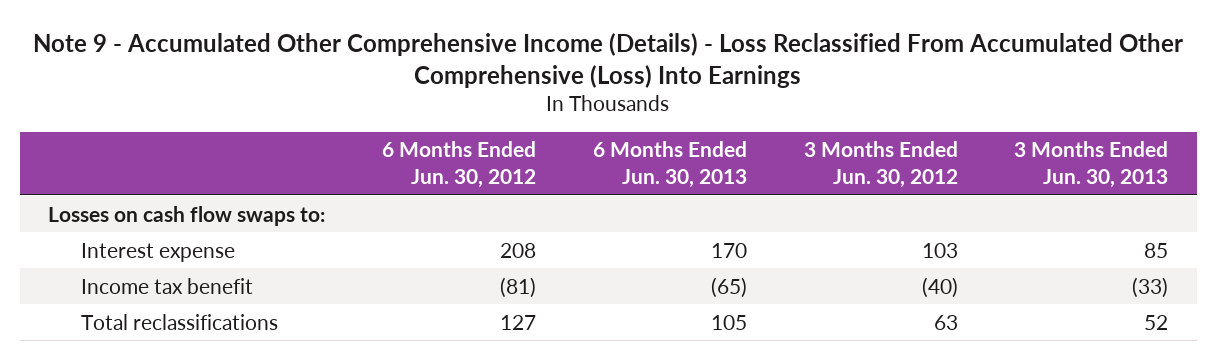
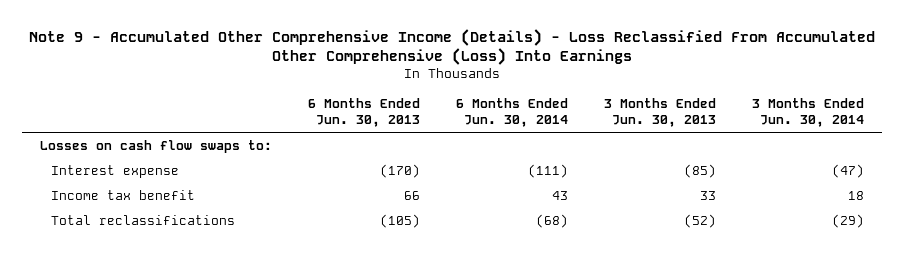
- | 6 Months Ended Jun. 30, 2012 | 6 Months Ended Jun. 30, 2013 | 3 Months Ended Jun. 30, 2012 | 3 Months Ended Jun. 30, 2013
+ | 6 Months Ended Jun. 30, 2013 | 6 Months Ended Jun. 30, 2014 | 3 Months Ended Jun. 30, 2013 | 3 Months Ended Jun. 30, 2014
- Interest expense | 208 | 170 | 103 | 85
- Income tax benefit | (81) | (65) | (40) | (33)
- Total reclassifications | 127 | 105 | 63 | 52
+ Interest expense | (170) | (111) | (85) | (47)
+ Income tax benefit | 66 | 43 | 33 | 18
+ Total reclassifications | (105) | (68) | (52) | (29)

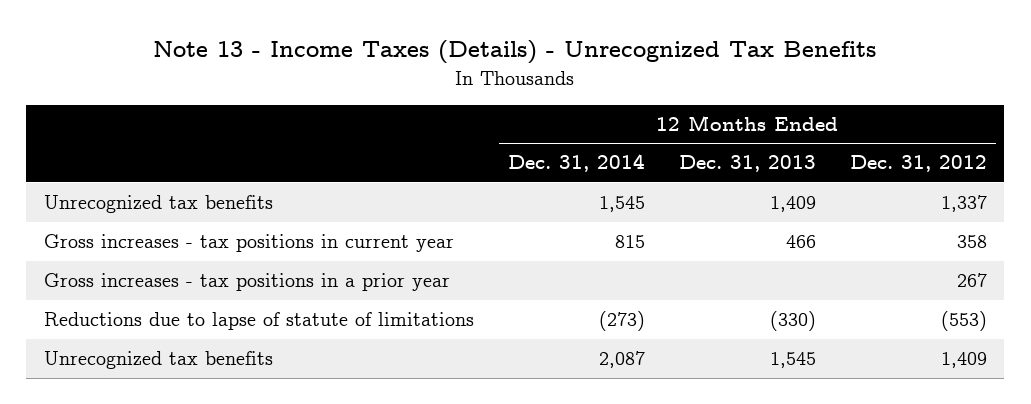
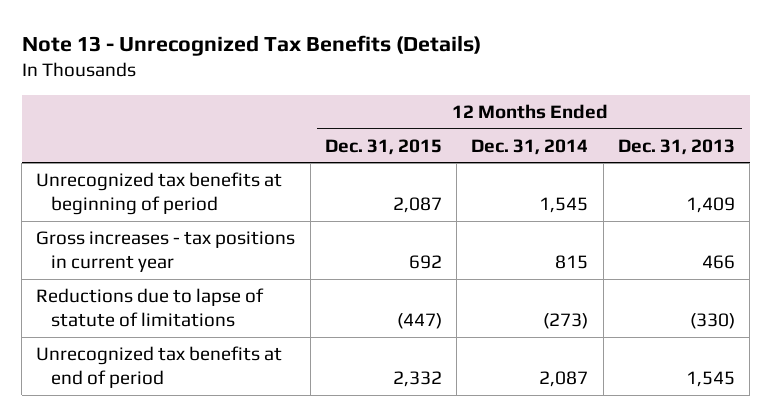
- Note 13 - Income Taxes (Details) - Unrecognized Tax Benefits
+ Note 13 - Unrecognized Tax Benefits (Details)
- | 12 Months Ended Dec. 31, 2014 | 12 Months Ended Dec. 31, 2013 | 12 Months Ended Dec. 31, 2012
+ | 12 Months Ended Dec. 31, 2015 | 12 Months Ended Dec. 31, 2014 | 12 Months Ended Dec. 31, 2013
- Unrecognized tax benefits | 1,545 | 1,409 | 1,337
+ Unrecognized tax benefits at beginning of period | 2,087 | 1,545 | 1,409
- Gross increases - tax positions in a prior year | | | 267
- Unrecognized tax benefits | 2,087 | 1,545 | 1,409
+ Unrecognized tax benefits at end of period | 2,332 | 2,087 | 1,545

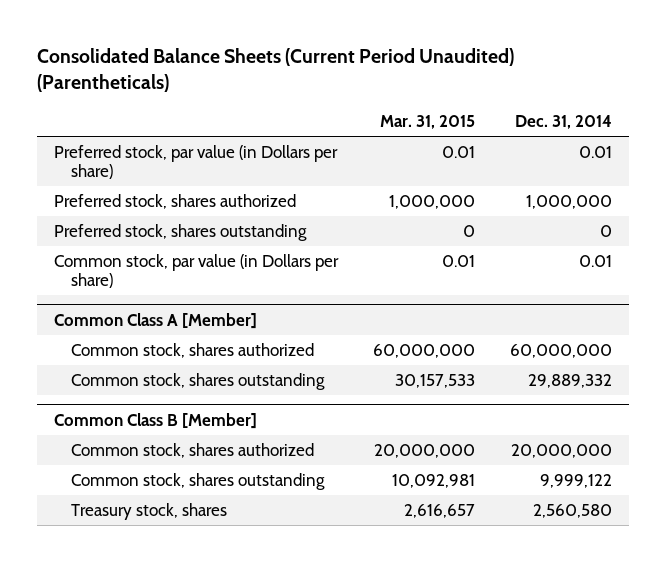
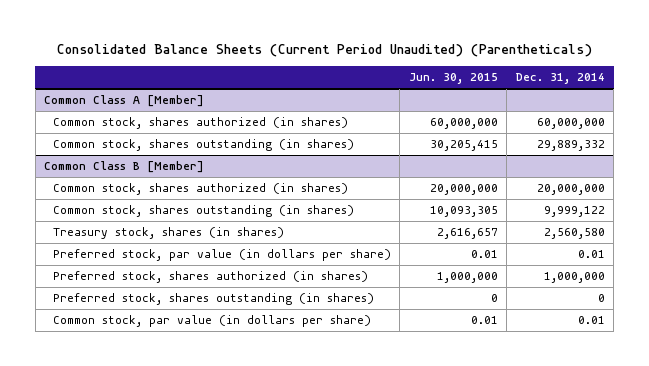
- | Mar. 31, 2015 | Dec. 31, 2014
+ | Jun. 30, 2015 | Dec. 31, 2014
- Preferred stock, par value (in Dollars per share) | 0.01 | 0.01
- Preferred stock, shares authorized | 1,000,000 | 1,000,000
- Preferred stock, shares outstanding | 0 | 0
- Common stock, par value (in Dollars per share) | 0.01 | 0.01
@ Common Class A [Member]
- Common stock, shares authorized | 60,000,000 | 60,000,000
- Common stock, shares outstanding | 30,157,533 | 29,889,332
+ Common stock, shares authorized (in shares) | 60,000,000 | 60,000,000
+ Common stock, shares outstanding (in shares) | 30,205,415 | 29,889,332
@ Common Class B [Member]
- Common stock, shares authorized | 20,000,000 | 20,000,000
- Common stock, shares outstanding | 10,092,981 | 9,999,122
- Treasury stock, shares | 2,616,657 | 2,560,580
+ Common stock, shares authorized (in shares) | 20,000,000 | 20,000,000
+ Common stock, shares outstanding (in shares) | 10,093,305 | 9,999,122
+ Treasury stock, shares (in shares) | 2,616,657 | 2,560,580
+ Preferred stock, par value (in dollars per share) | 0.01 | 0.01
+ Preferred stock, shares authorized (in shares) | 1,000,000 | 1,000,000
+ Preferred stock, shares outstanding (in shares) | 0 | 0
+ Common stock, par value (in dollars per share) | 0.01 | 0.01

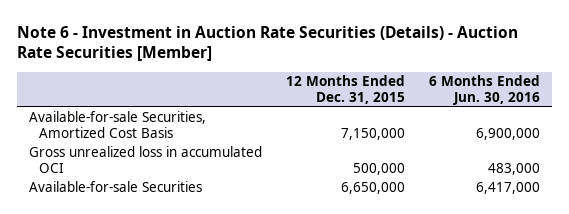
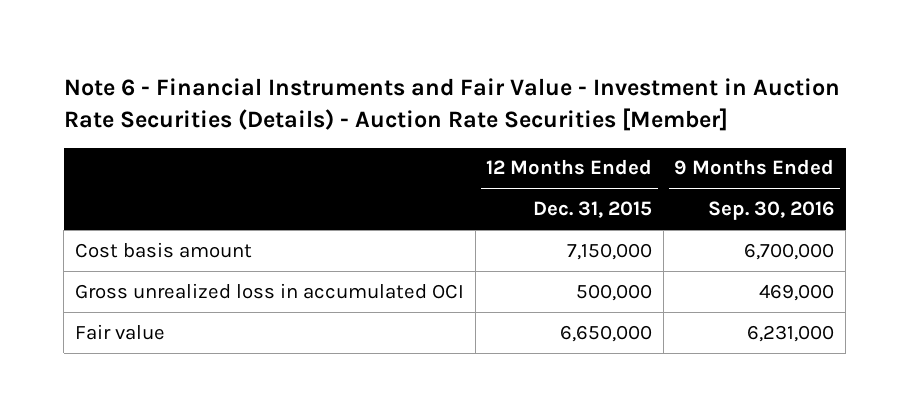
- Note 6 - Investment in Auction Rate Securities (Details) - Auction Rate Securities [Member]
+ Note 6 - Financial Instruments and Fair Value - Investment in Auction Rate Securities (Details) - Auction Rate Securities [Member]
- | 12 Months Ended Dec. 31, 2015 | 6 Months Ended Jun. 30, 2016
+ | 12 Months Ended Dec. 31, 2015 | 9 Months Ended Sep. 30, 2016
- Available-for-sale Securities, Amortized Cost Basis | 7,150,000 | 6,900,000
+ Cost basis amount | 7,150,000 | 6,700,000
- Available-for-sale Securities | 6,650,000 | 6,417,000
+ Fair value | 6,650,000 | 6,231,000

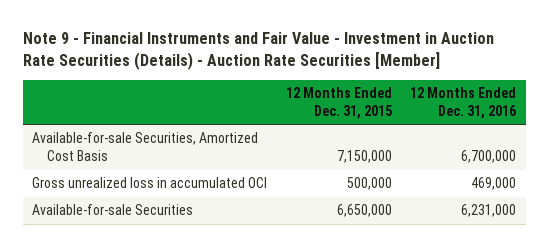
- Note 6 - Financial Instruments and Fair Value - Investment in Auction Rate Securities (Details) - Auction Rate Securities [Member]
+ Note 9 - Financial Instruments and Fair Value - Investment in Auction Rate Securities (Details) - Auction Rate Securities [Member]
- | 12 Months Ended Dec. 31, 2015 | 9 Months Ended Sep. 30, 2016
+ | 12 Months Ended Dec. 31, 2015 | 12 Months Ended Dec. 31, 2016
- Cost basis amount | 7,150,000 | 6,700,000
+ Available-for-sale Securities, Amortized Cost Basis | 7,150,000 | 6,700,000
- Fair value | 6,650,000 | 6,231,000
+ Available-for-sale Securities | 6,650,000 | 6,231,000

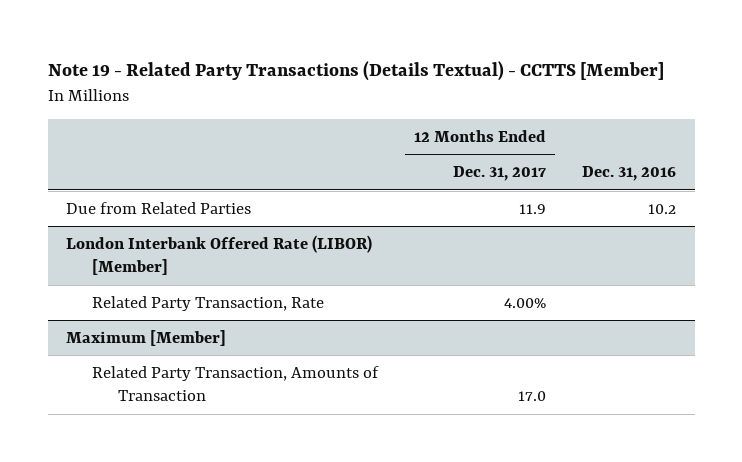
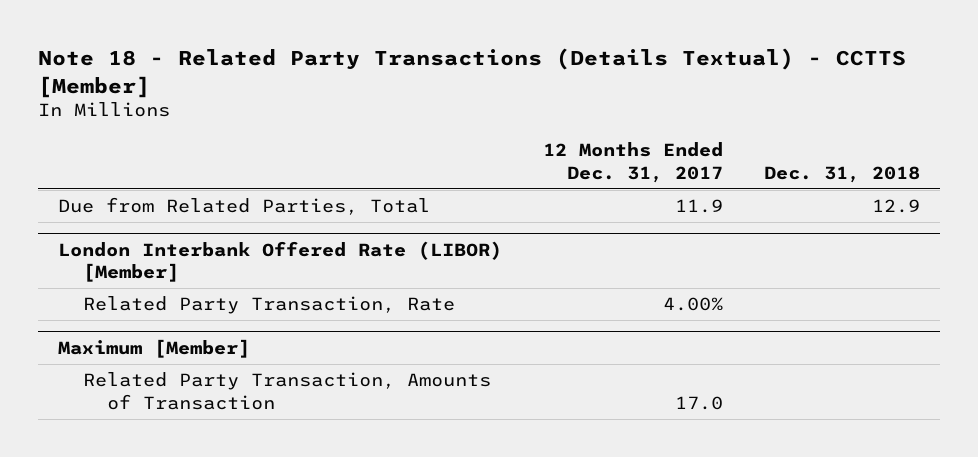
- Note 19 - Related Party Transactions (Details Textual) - CCTTS [Member]
+ Note 18 - Related Party Transactions (Details Textual) - CCTTS [Member]
- | 12 Months Ended Dec. 31, 2017 | Dec. 31, 2016
+ | 12 Months Ended Dec. 31, 2017 | Dec. 31, 2018
- Due from Related Parties | 11.9 | 10.2
+ Due from Related Parties, Total | 11.9 | 12.9

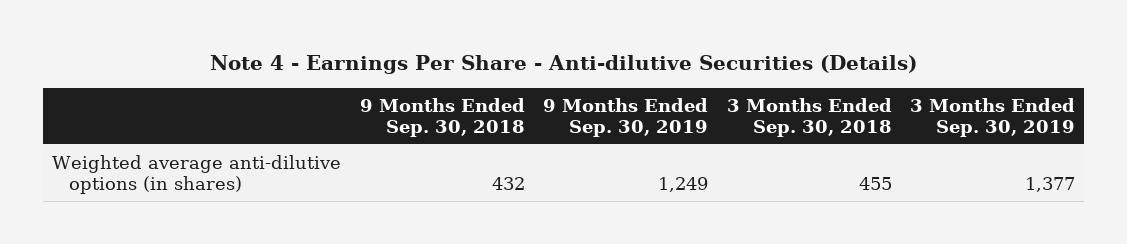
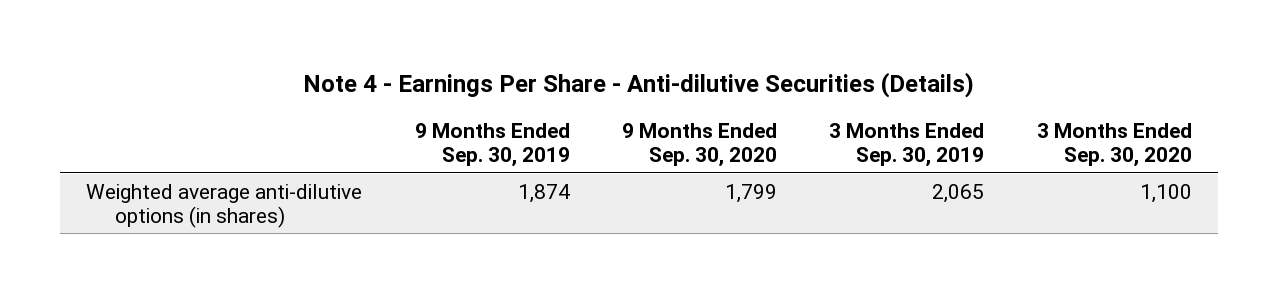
- | 9 Months Ended Sep. 30, 2018 | 9 Months Ended Sep. 30, 2019 | 3 Months Ended Sep. 30, 2018 | 3 Months Ended Sep. 30, 2019
+ | 9 Months Ended Sep. 30, 2019 | 9 Months Ended Sep. 30, 2020 | 3 Months Ended Sep. 30, 2019 | 3 Months Ended Sep. 30, 2020
- Weighted average anti-dilutive options (in shares) | 432 | 1,249 | 455 | 1,377
+ Weighted average anti-dilutive options (in shares) | 1,874 | 1,799 | 2,065 | 1,100

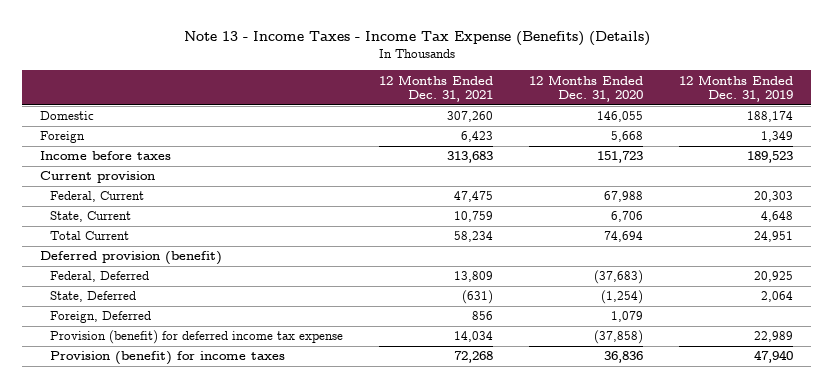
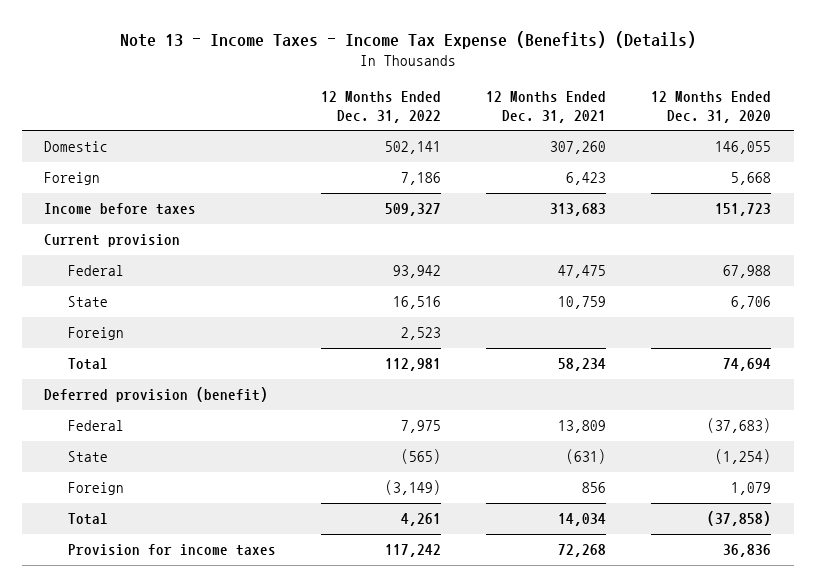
- | 12 Months Ended Dec. 31, 2021 | 12 Months Ended Dec. 31, 2020 | 12 Months Ended Dec. 31, 2019
+ | 12 Months Ended Dec. 31, 2022 | 12 Months Ended Dec. 31, 2021 | 12 Months Ended Dec. 31, 2020
- Federal, Current | 47,475 | 67,988 | 20,303
- State, Current | 10,759 | 6,706 | 4,648
- Total Current | 58,234 | 74,694 | 24,951
+ Federal | 93,942 | 47,475 | 67,988
+ State | 16,516 | 10,759 | 6,706
+ Foreign | 2,523 | |
+ Total | 112,981 | 58,234 | 74,694
- Federal, Deferred | 13,809 | (37,683) | 20,925
- State, Deferred | (631) | (1,254) | 2,064
- Foreign, Deferred | 856 | 1,079 |
- Provision (benefit) for deferred income tax expense | 14,034 | (37,858) | 22,989
- Provision (benefit) for income taxes | 72,268 | 36,836 | 47,940
+ Federal | 7,975 | 13,809 | (37,683)
+ State | (565) | (631) | (1,254)
+ Foreign | (3,149) | 856 | 1,079
+ Total | 4,261 | 14,034 | (37,858)
+ Provision for income taxes | 117,242 | 72,268 | 36,836

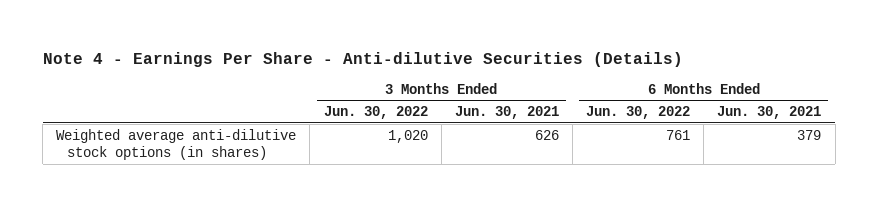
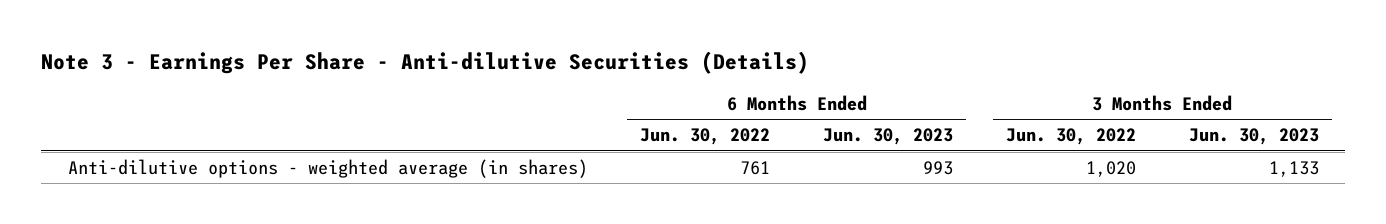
- Note 4 - Earnings Per Share - Anti-dilutive Securities (Details)
+ Note 3 - Earnings Per Share - Anti-dilutive Securities (Details)
- | 3 Months Ended Jun. 30, 2022 | 3 Months Ended Jun. 30, 2021 | 6 Months Ended Jun. 30, 2022 | 6 Months Ended Jun. 30, 2021
+ | 6 Months Ended Jun. 30, 2022 | 6 Months Ended Jun. 30, 2023 | 3 Months Ended Jun. 30, 2022 | 3 Months Ended Jun. 30, 2023
- Weighted average anti-dilutive stock options (in shares) | 1,020 | 626 | 761 | 379
+ Anti-dilutive options - weighted average (in shares) | 761 | 993 | 1,020 | 1,133

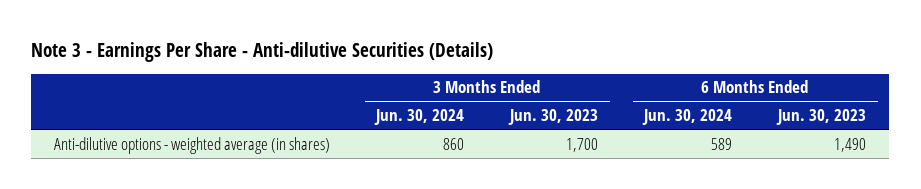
- | 6 Months Ended Jun. 30, 2022 | 6 Months Ended Jun. 30, 2023 | 3 Months Ended Jun. 30, 2022 | 3 Months Ended Jun. 30, 2023
+ | 3 Months Ended Jun. 30, 2024 | 3 Months Ended Jun. 30, 2023 | 6 Months Ended Jun. 30, 2024 | 6 Months Ended Jun. 30, 2023
- Anti-dilutive options - weighted average (in shares) | 761 | 993 | 1,020 | 1,133
+ Anti-dilutive options - weighted average (in shares) | 860 | 1,700 | 589 | 1,490

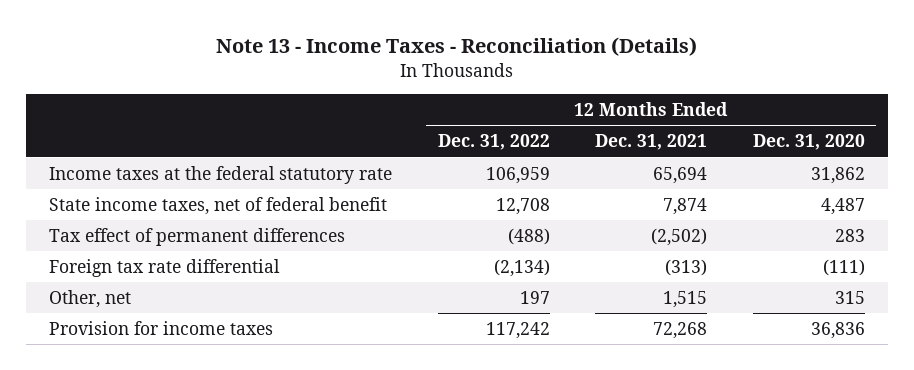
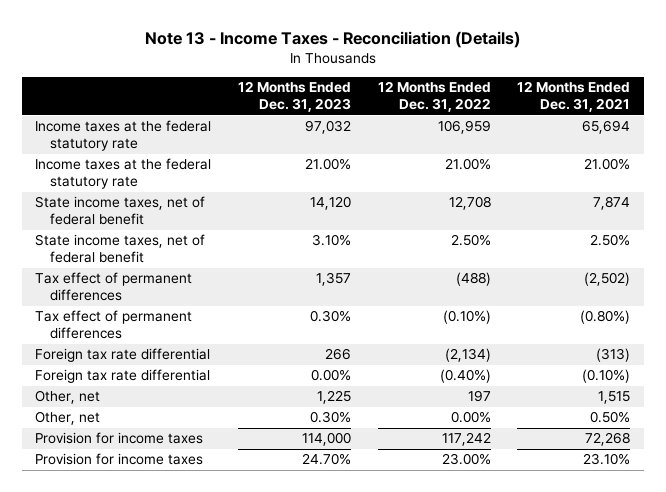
- | 12 Months Ended Dec. 31, 2022 | 12 Months Ended Dec. 31, 2021 | 12 Months Ended Dec. 31, 2020
+ | 12 Months Ended Dec. 31, 2023 | 12 Months Ended Dec. 31, 2022 | 12 Months Ended Dec. 31, 2021
+ Income taxes at the federal statutory rate | 21.00% | 21.00% | 21.00%
+ State income taxes, net of federal benefit | 3.10% | 2.50% | 2.50%
+ Tax effect of permanent differences | 0.30% | (0.10%) | (0.80%)
+ Foreign tax rate differential | 0.00% | (0.40%) | (0.10%)
+ Other, net | 0.30% | 0.00% | 0.50%
+ Provision for income taxes | 24.70% | 23.00% | 23.10%

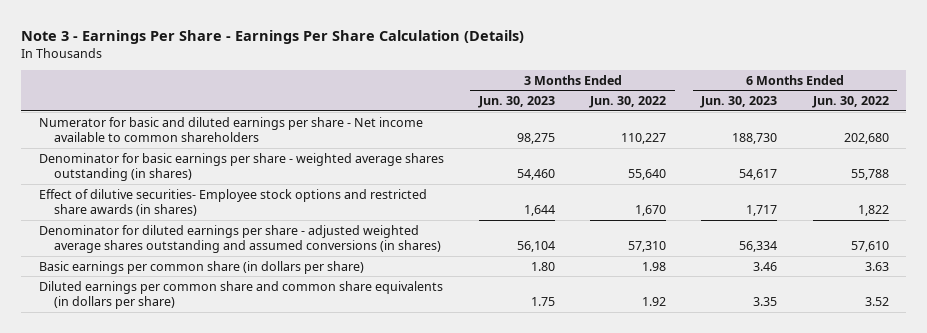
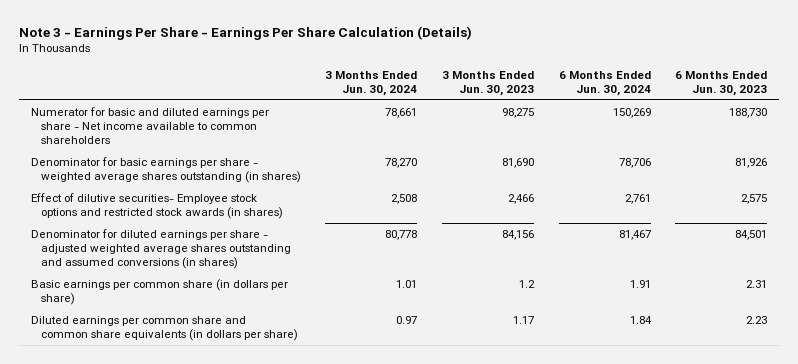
- | 3 Months Ended Jun. 30, 2023 | 3 Months Ended Jun. 30, 2022 | 6 Months Ended Jun. 30, 2023 | 6 Months Ended Jun. 30, 2022
+ | 3 Months Ended Jun. 30, 2024 | 3 Months Ended Jun. 30, 2023 | 6 Months Ended Jun. 30, 2024 | 6 Months Ended Jun. 30, 2023
- Denominator for basic earnings per share - weighted average shares outstanding (in shares) | 54,460 | 55,640 | 54,617 | 55,788
- Effect of dilutive securities- Employee stock options and restricted share awards (in shares) | 1,644 | 1,670 | 1,717 | 1,822
- Denominator for diluted earnings per share - adjusted weighted average shares outstanding and assumed conversions (in shares) | 56,104 | 57,310 | 56,334 | 57,610
- Basic earnings per common share (in dollars per share) | 1.80 | 1.98 | 3.46 | 3.63
- Diluted earnings per common share and common share equivalents (in dollars per share) | 1.75 | 1.92 | 3.35 | 3.52
+ Denominator for basic earnings per share - weighted average shares outstanding (in shares) | 78,270 | 81,690 | 78,706 | 81,926
+ Effect of dilutive securities- Employee stock options and restricted stock awards (in shares) | 2,508 | 2,466 | 2,761 | 2,575
+ Denominator for diluted earnings per share - adjusted weighted average shares outstanding and assumed conversions (in shares) | 80,778 | 84,156 | 81,467 | 84,501
+ Basic earnings per common share (in dollars per share) | 1.01 | 1.2 | 1.91 | 2.31
+ Diluted earnings per common share and common share equivalents (in dollars per share) | 0.97 | 1.17 | 1.84 | 2.23

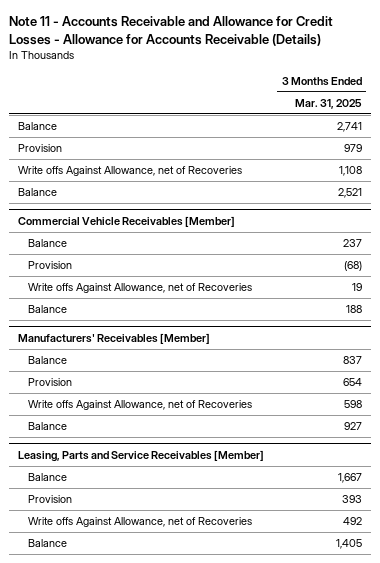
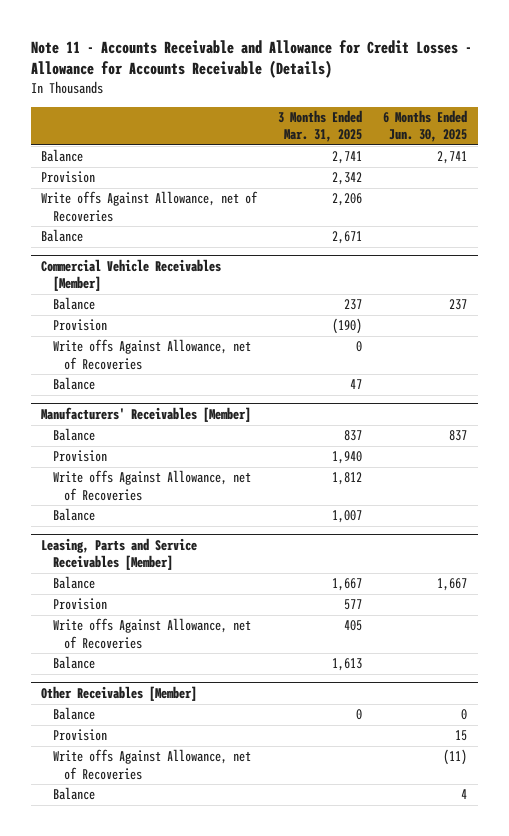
- | 3 Months Ended Mar. 31, 2025
+ | 3 Months Ended Mar. 31, 2025 | 6 Months Ended Jun. 30, 2025
- Provision | 979
- Write offs Against Allowance, net of Recoveries | 1,108
- Balance | 2,521
+ Provision | 2,342 |
+ Write offs Against Allowance, net of Recoveries | 2,206 |
+ Balance | 2,671 |
@ Commercial Vehicle Receivables [Member]
- Provision | (68)
- Write offs Against Allowance, net of Recoveries | 19
- Balance | 188
+ Provision | (190) |
+ Write offs Against Allowance, net of Recoveries | 0 |
+ Balance | 47 |
@ Manufacturers' Receivables [Member]
- Provision | 654
- Write offs Against Allowance, net of Recoveries | 598
- Balance | 927
+ Provision | 1,940 |
+ Write offs Against Allowance, net of Recoveries | 1,812 |
+ Balance | 1,007 |
@ Leasing, Parts and Service Receivables [Member]
- Provision | 393
- Write offs Against Allowance, net of Recoveries | 492
- Balance | 1,405
+ Provision | 577 |
+ Write offs Against Allowance, net of Recoveries | 405 |
+ Balance | 1,613 |
+ Other Receivables [Member]
+ Balance | 0 | 0
+ Provision | | 15
+ Write offs Against Allowance, net of Recoveries | | (11)
+ Balance | | 4

